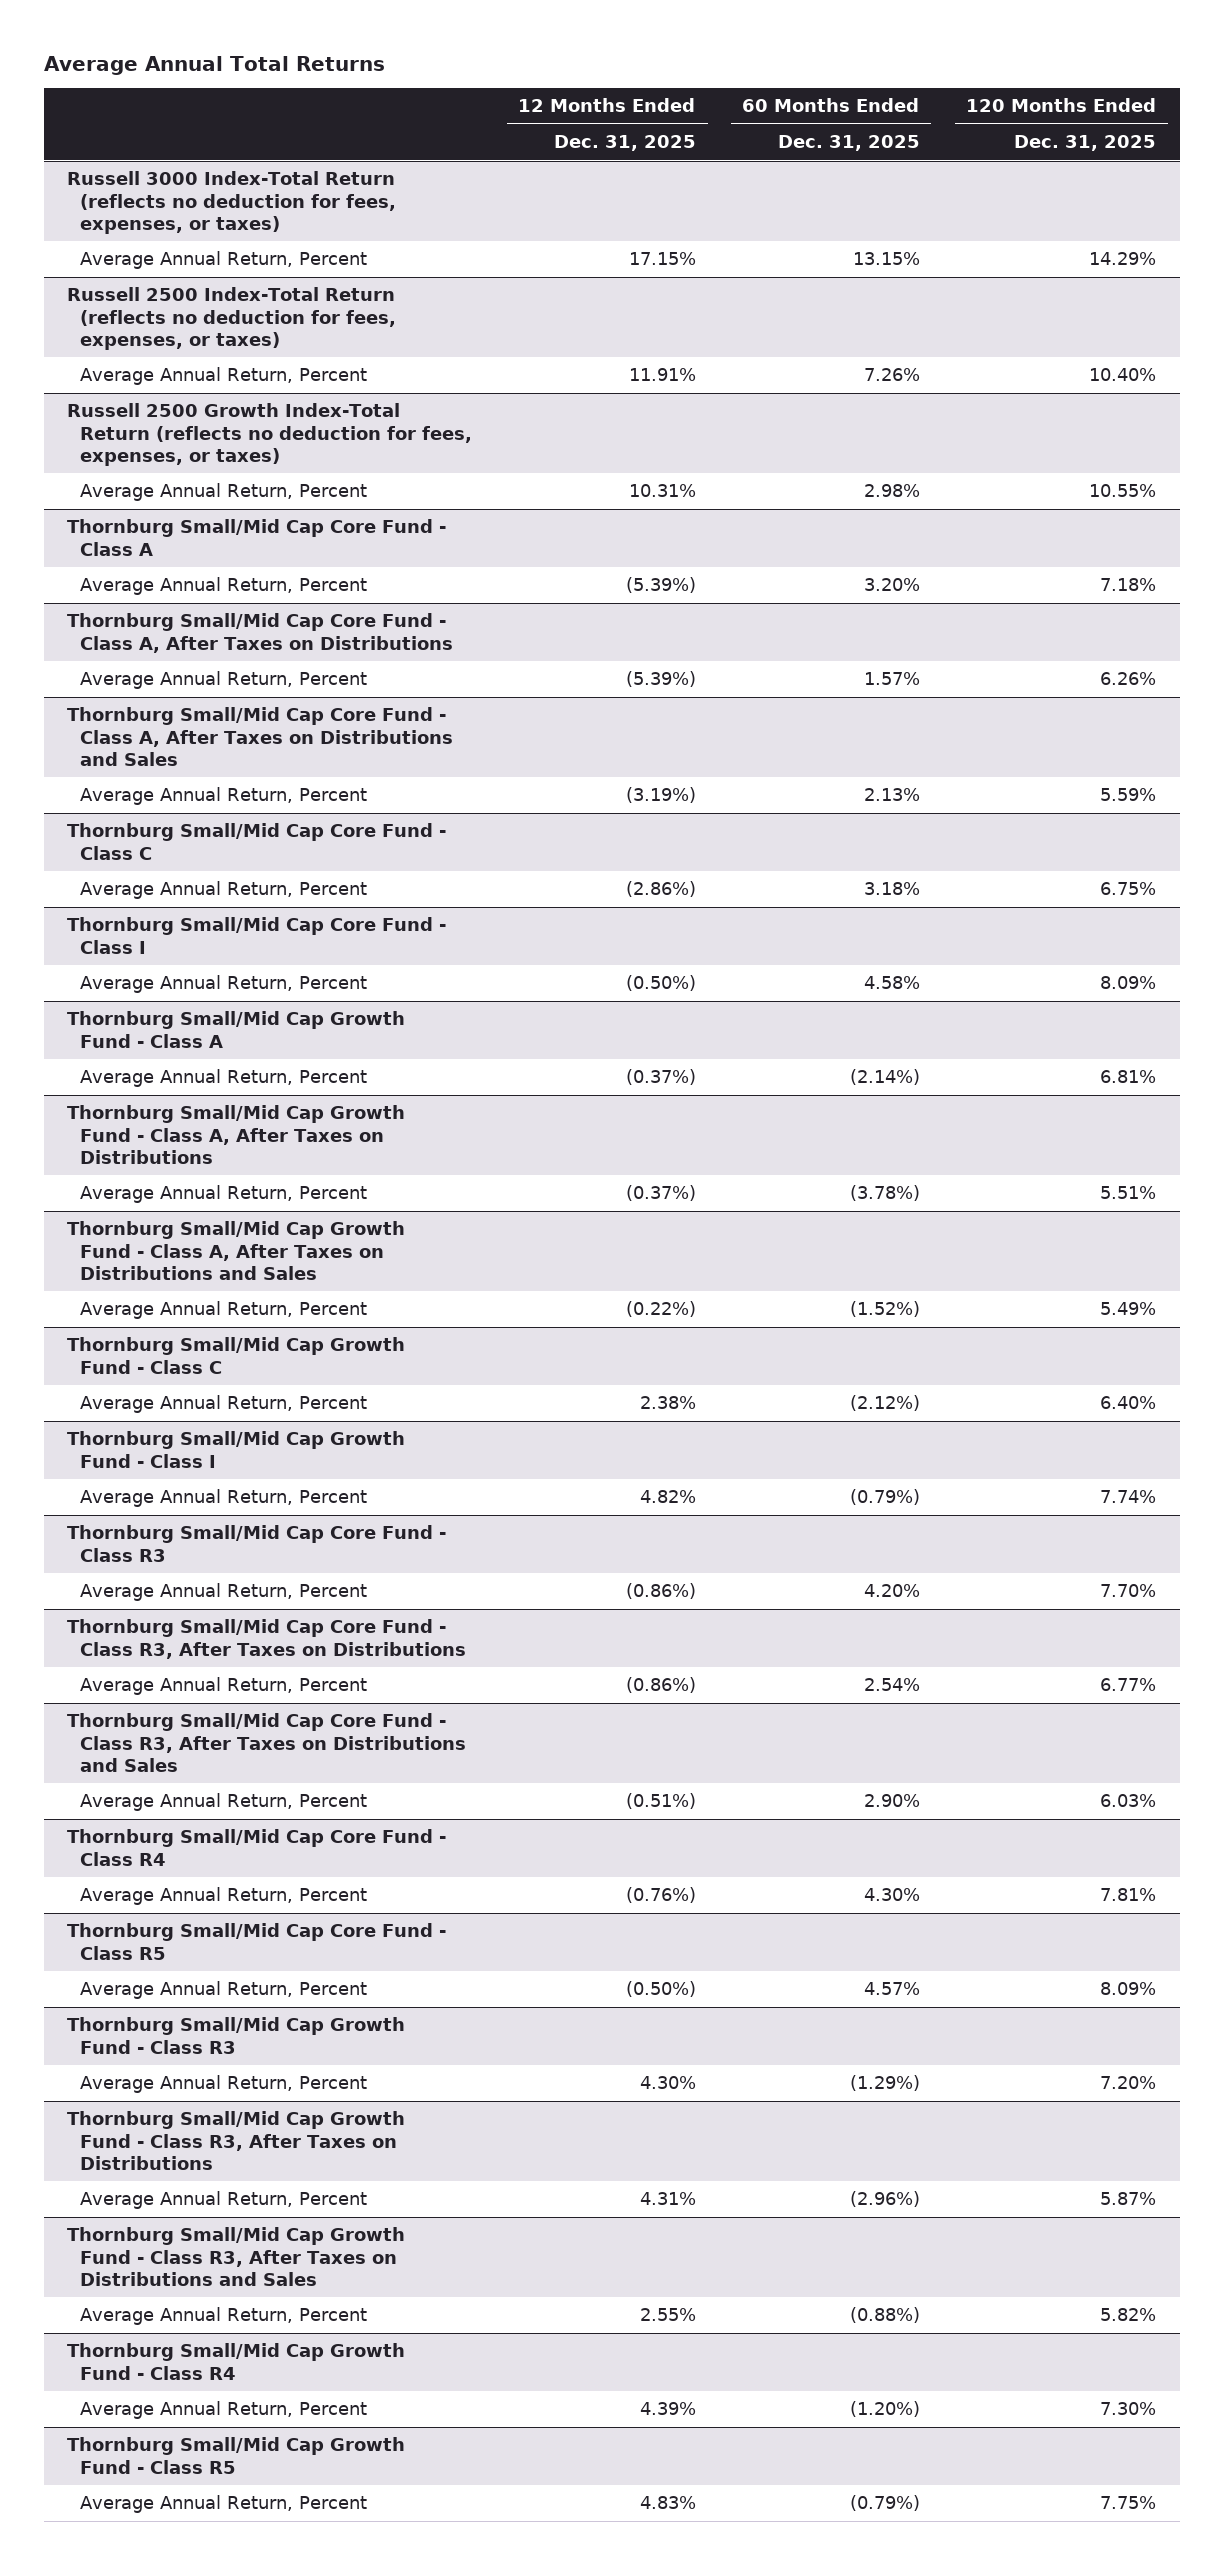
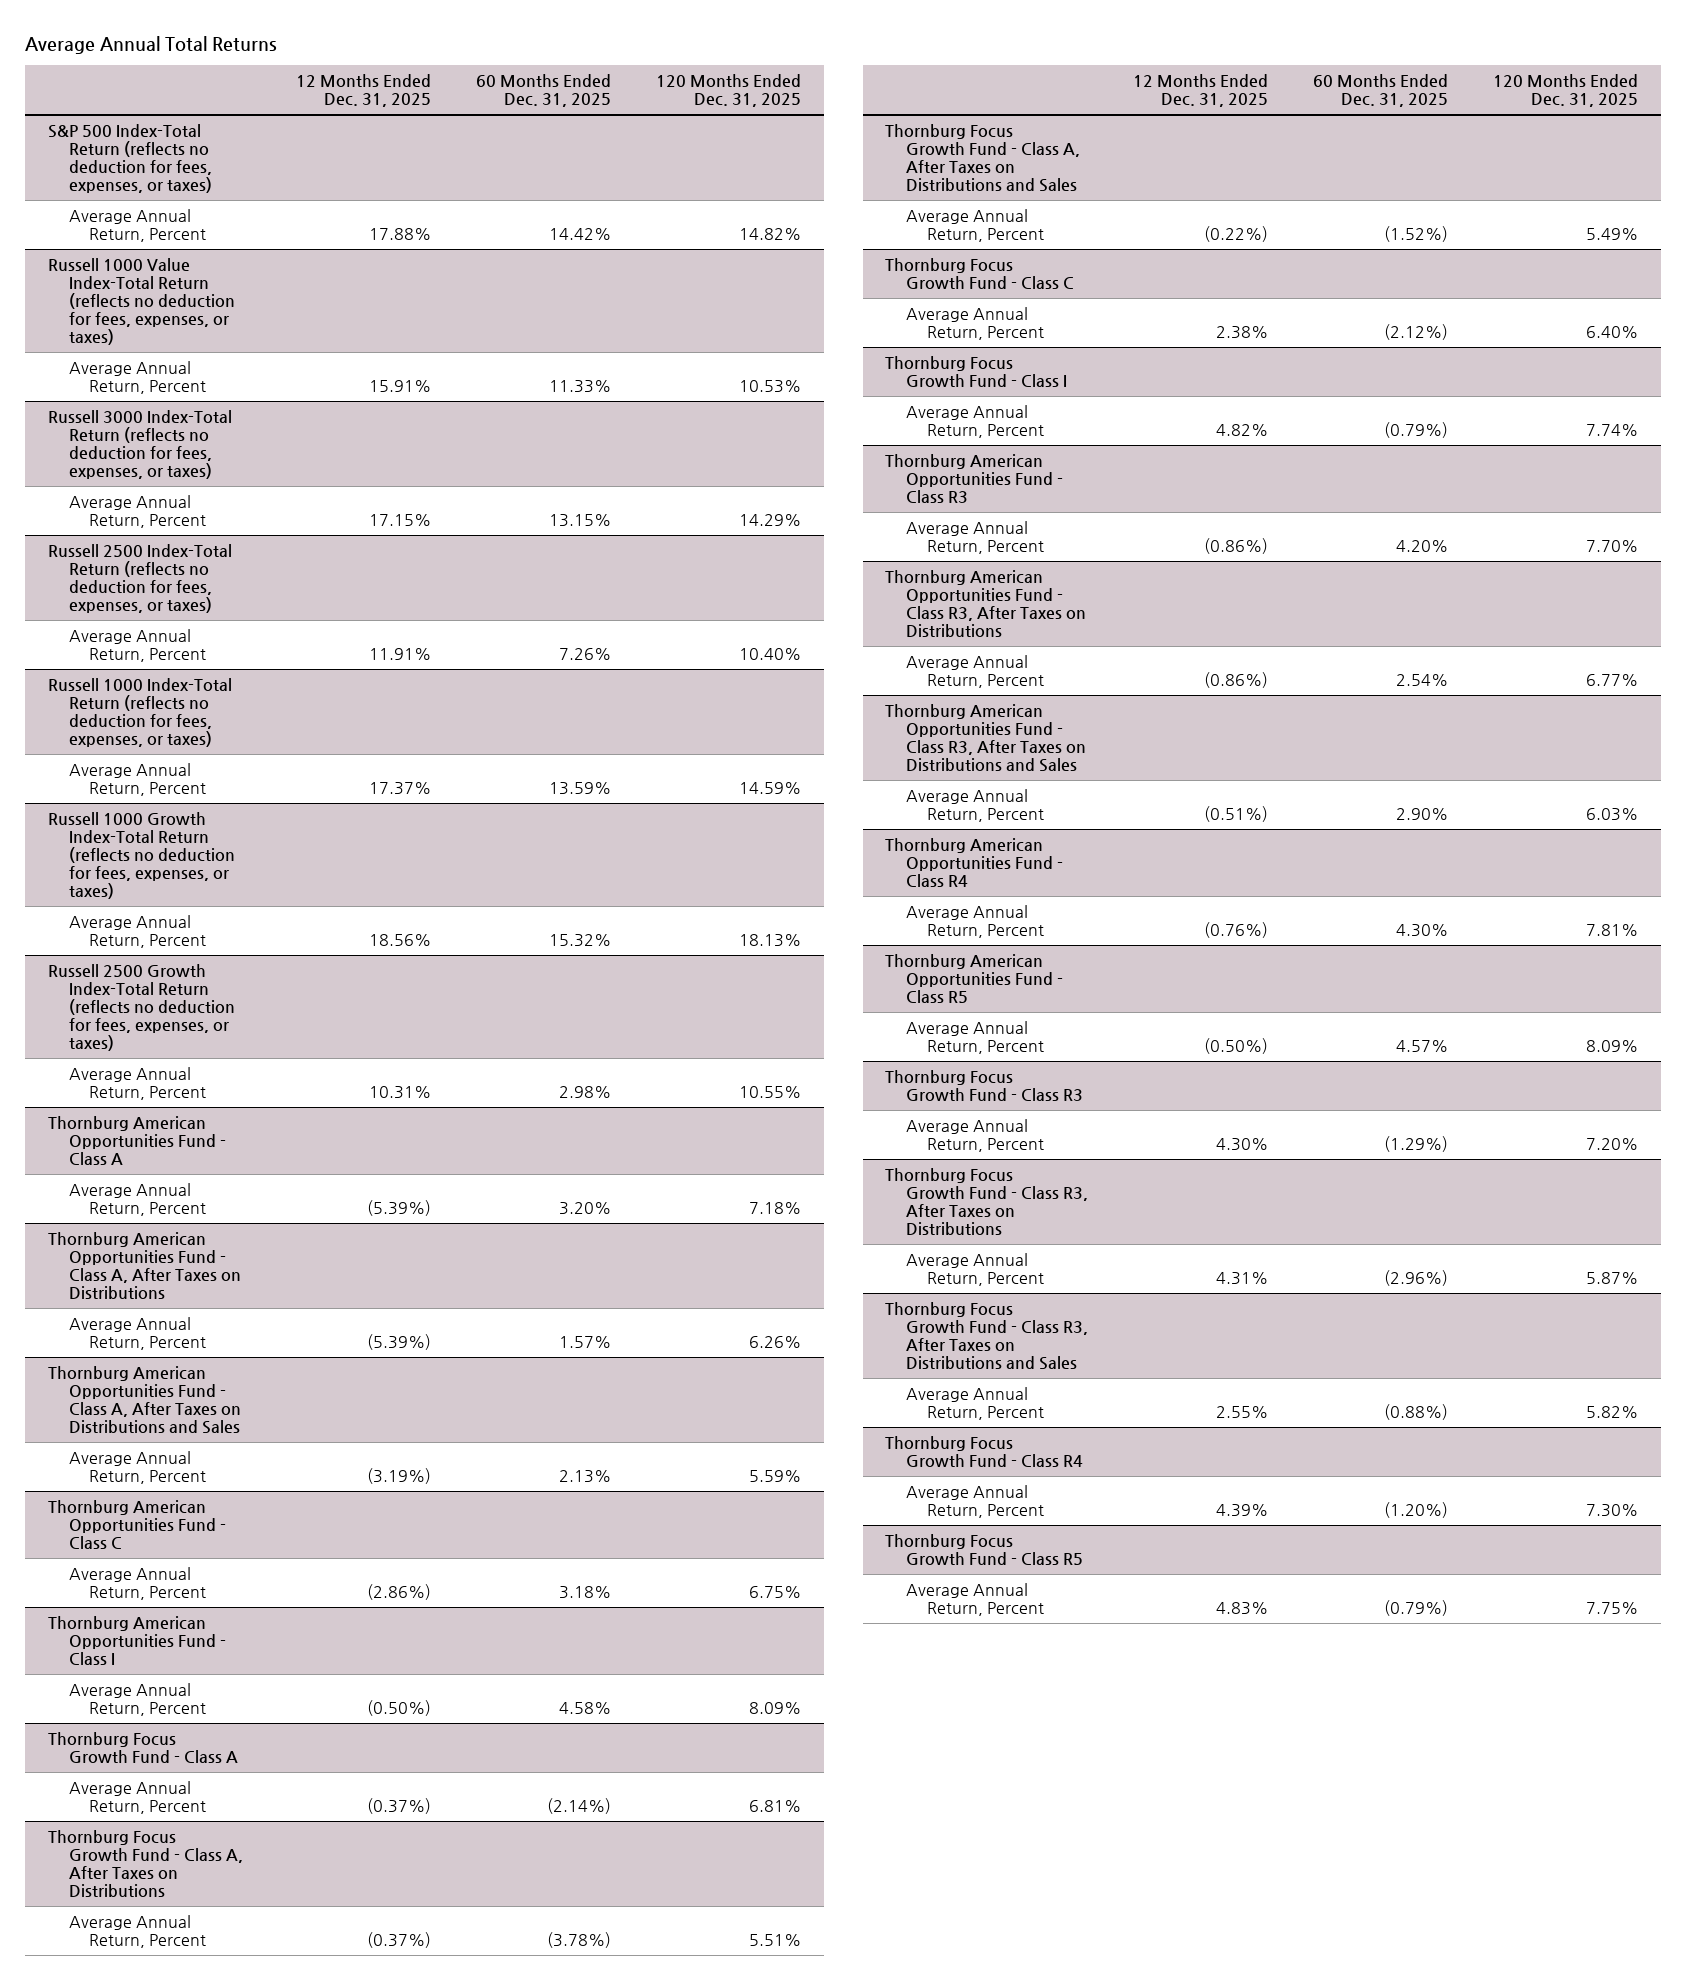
+ S&P 500 Index-Total Return (reflects no deduction for fees, expenses, or taxes)
+ Average Annual Return, Percent | 17.88% | 14.42% | 14.82%
+ Russell 1000 Value Index-Total Return (reflects no deduction for fees, expenses, or taxes)
+ Average Annual Return, Percent | 15.91% | 11.33% | 10.53%
+ Russell 1000 Index-Total Return (reflects no deduction for fees, expenses, or taxes)
+ Average Annual Return, Percent | 17.37% | 13.59% | 14.59%
+ Russell 1000 Growth Index-Total Return (reflects no deduction for fees, expenses, or taxes)
+ Average Annual Return, Percent | 18.56% | 15.32% | 18.13%
- Thornburg Small/Mid Cap Core Fund - Class A
+ Thornburg American Opportunities Fund - Class A
- Thornburg Small/Mid Cap Core Fund - Class A, After Taxes on Distributions
+ Thornburg American Opportunities Fund - Class A, After Taxes on Distributions
- Thornburg Small/Mid Cap Core Fund - Class A, After Taxes on Distributions and Sales
+ Thornburg American Opportunities Fund - Class A, After Taxes on Distributions and Sales
- Thornburg Small/Mid Cap Core Fund - Class C
+ Thornburg American Opportunities Fund - Class C
- Thornburg Small/Mid Cap Core Fund - Class I
+ Thornburg American Opportunities Fund - Class I
- Thornburg Small/Mid Cap Growth Fund - Class A
+ Thornburg Focus Growth Fund - Class A
- Thornburg Small/Mid Cap Growth Fund - Class A, After Taxes on Distributions
+ Thornburg Focus Growth Fund - Class A, After Taxes on Distributions
- Thornburg Small/Mid Cap Growth Fund - Class A, After Taxes on Distributions and Sales
+ Thornburg Focus Growth Fund - Class A, After Taxes on Distributions and Sales
- Thornburg Small/Mid Cap Growth Fund - Class C
+ Thornburg Focus Growth Fund - Class C
- Thornburg Small/Mid Cap Growth Fund - Class I
+ Thornburg Focus Growth Fund - Class I
- Thornburg Small/Mid Cap Core Fund - Class R3
+ Thornburg American Opportunities Fund - Class R3
- Thornburg Small/Mid Cap Core Fund - Class R3, After Taxes on Distributions
+ Thornburg American Opportunities Fund - Class R3, After Taxes on Distributions
- Thornburg Small/Mid Cap Core Fund - Class R3, After Taxes on Distributions and Sales
+ Thornburg American Opportunities Fund - Class R3, After Taxes on Distributions and Sales
- Thornburg Small/Mid Cap Core Fund - Class R4
+ Thornburg American Opportunities Fund - Class R4
- Thornburg Small/Mid Cap Core Fund - Class R5
+ Thornburg American Opportunities Fund - Class R5
- Thornburg Small/Mid Cap Growth Fund - Class R3
+ Thornburg Focus Growth Fund - Class R3
- Thornburg Small/Mid Cap Growth Fund - Class R3, After Taxes on Distributions
+ Thornburg Focus Growth Fund - Class R3, After Taxes on Distributions
- Thornburg Small/Mid Cap Growth Fund - Class R3, After Taxes on Distributions and Sales
+ Thornburg Focus Growth Fund - Class R3, After Taxes on Distributions and Sales
- Thornburg Small/Mid Cap Growth Fund - Class R4
+ Thornburg Focus Growth Fund - Class R4
- Thornburg Small/Mid Cap Growth Fund - Class R5
+ Thornburg Focus Growth Fund - Class R5

